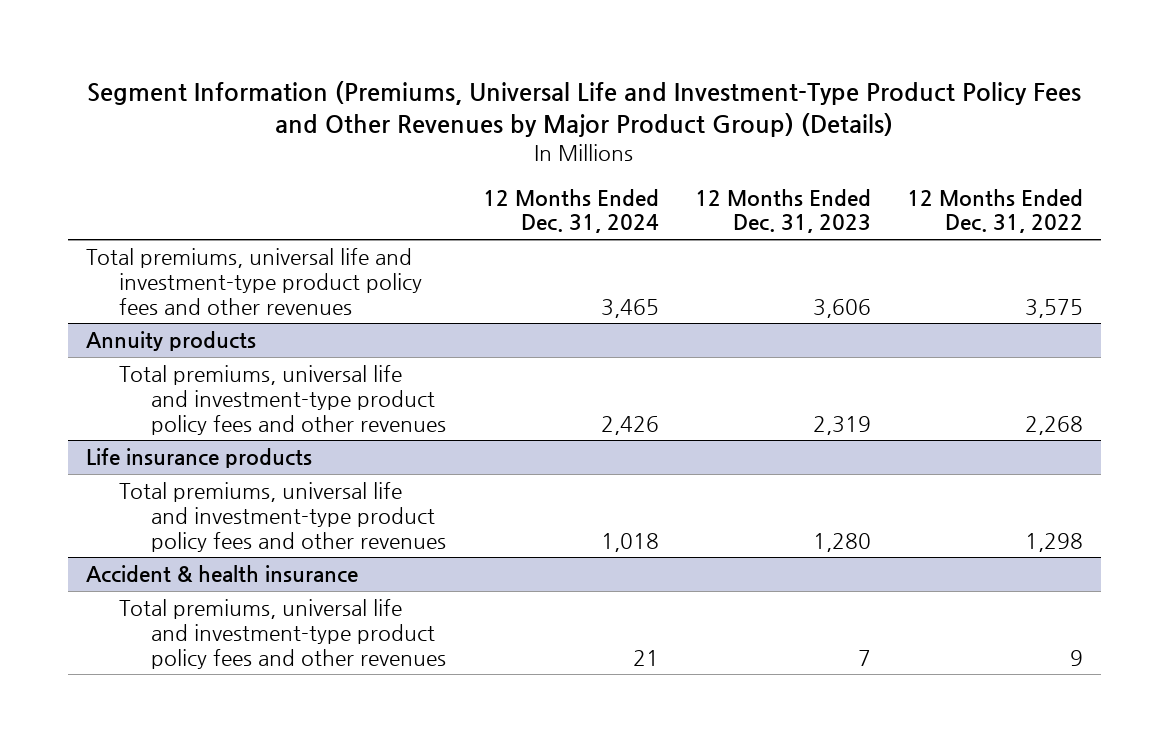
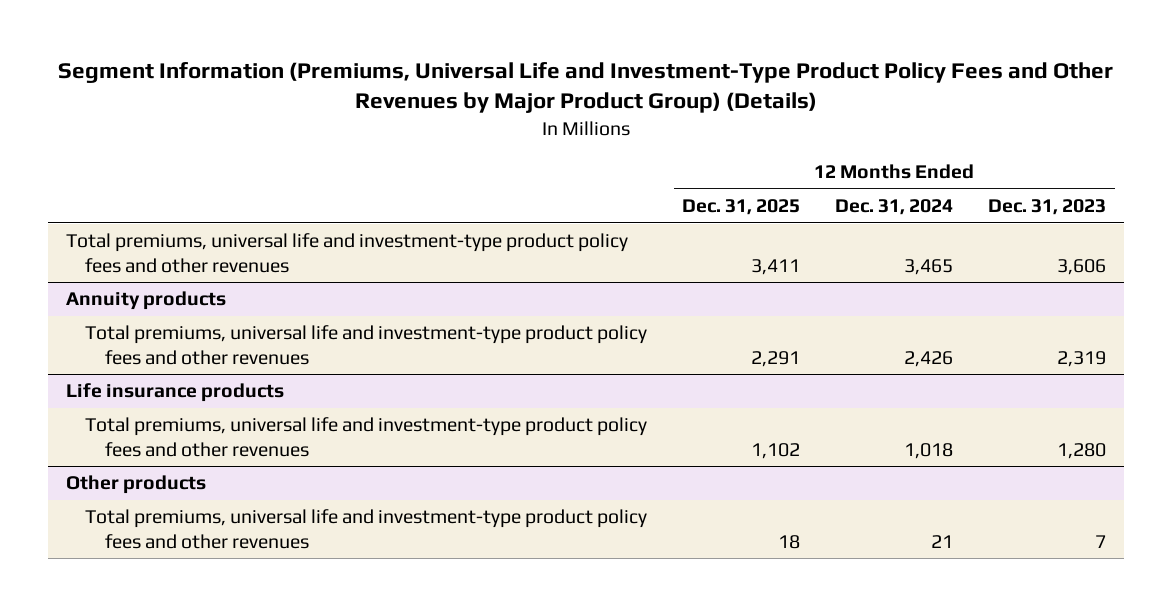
- | 12 Months Ended Dec. 31, 2024 | 12 Months Ended Dec. 31, 2023 | 12 Months Ended Dec. 31, 2022
+ | 12 Months Ended Dec. 31, 2025 | 12 Months Ended Dec. 31, 2024 | 12 Months Ended Dec. 31, 2023
- Accident & health insurance
+ Other products

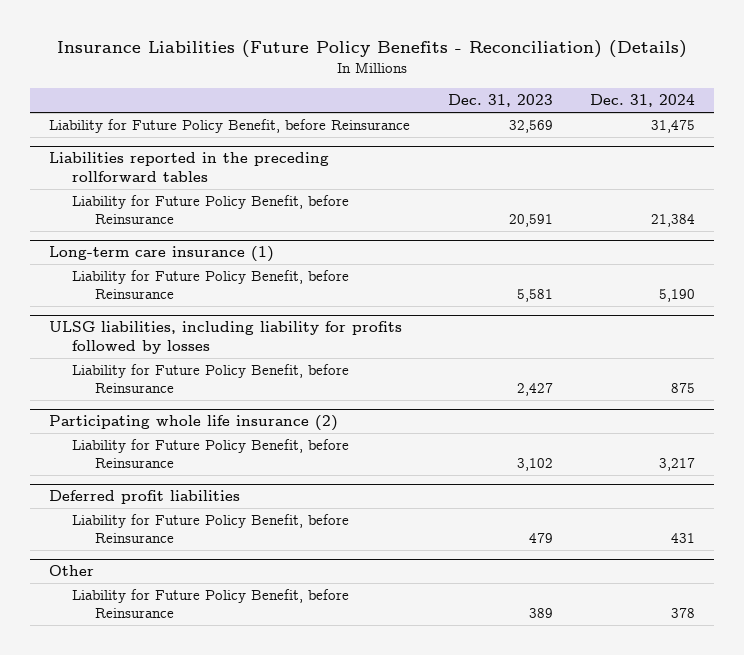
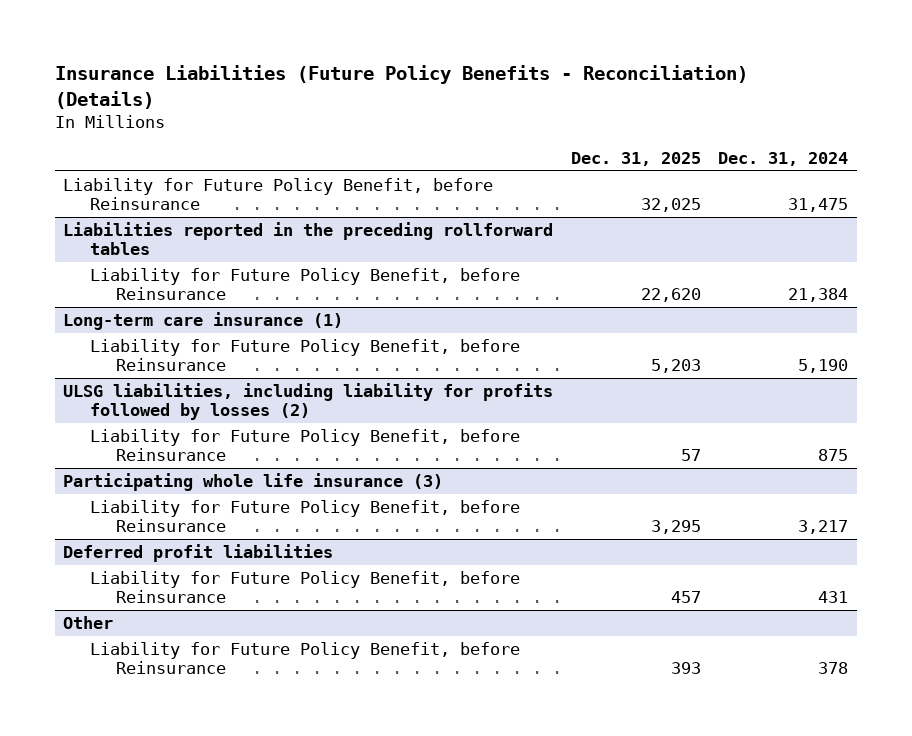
- | Dec. 31, 2023 | Dec. 31, 2024
+ | Dec. 31, 2025 | Dec. 31, 2024
- ULSG liabilities, including liability for profits followed by losses
+ ULSG liabilities, including liability for profits followed by losses (2)
- Participating whole life insurance (2)
+ Participating whole life insurance (3)

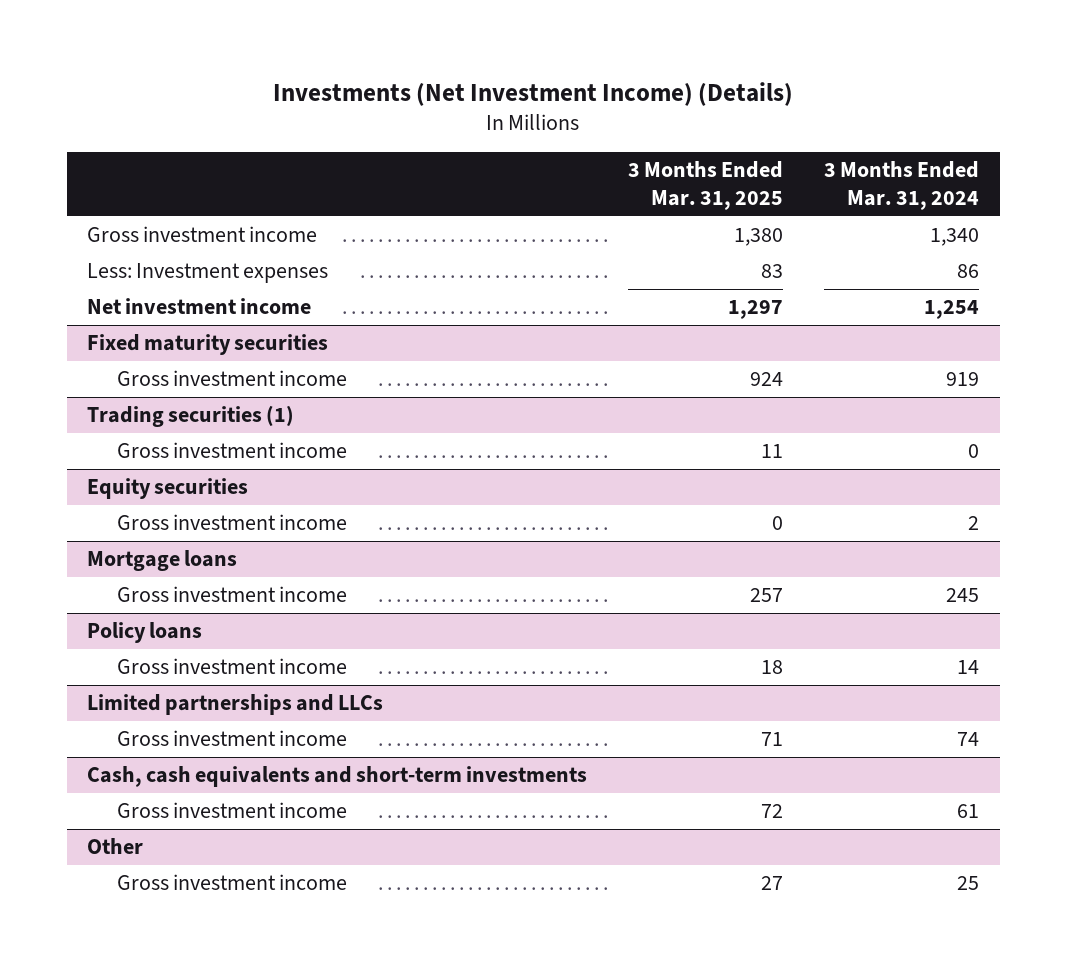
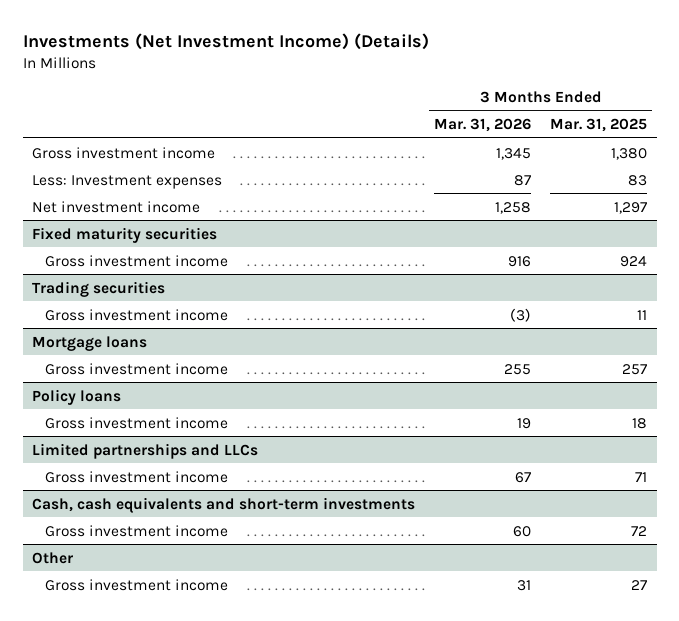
- | 3 Months Ended Mar. 31, 2025 | 3 Months Ended Mar. 31, 2024
+ | 3 Months Ended Mar. 31, 2026 | 3 Months Ended Mar. 31, 2025
- Trading securities (1)
+ Trading securities
- Equity securities
- Gross investment income | 0 | 2

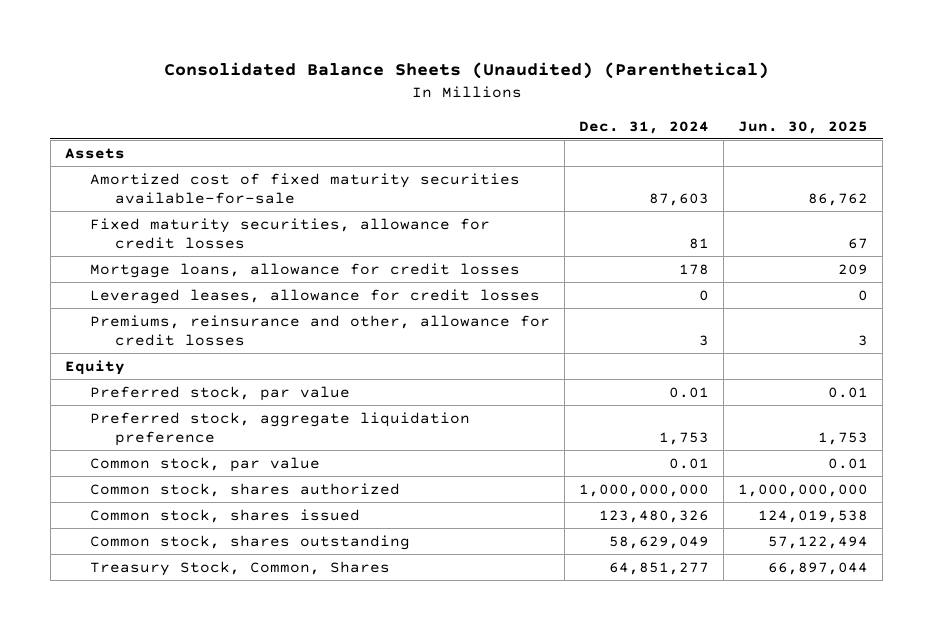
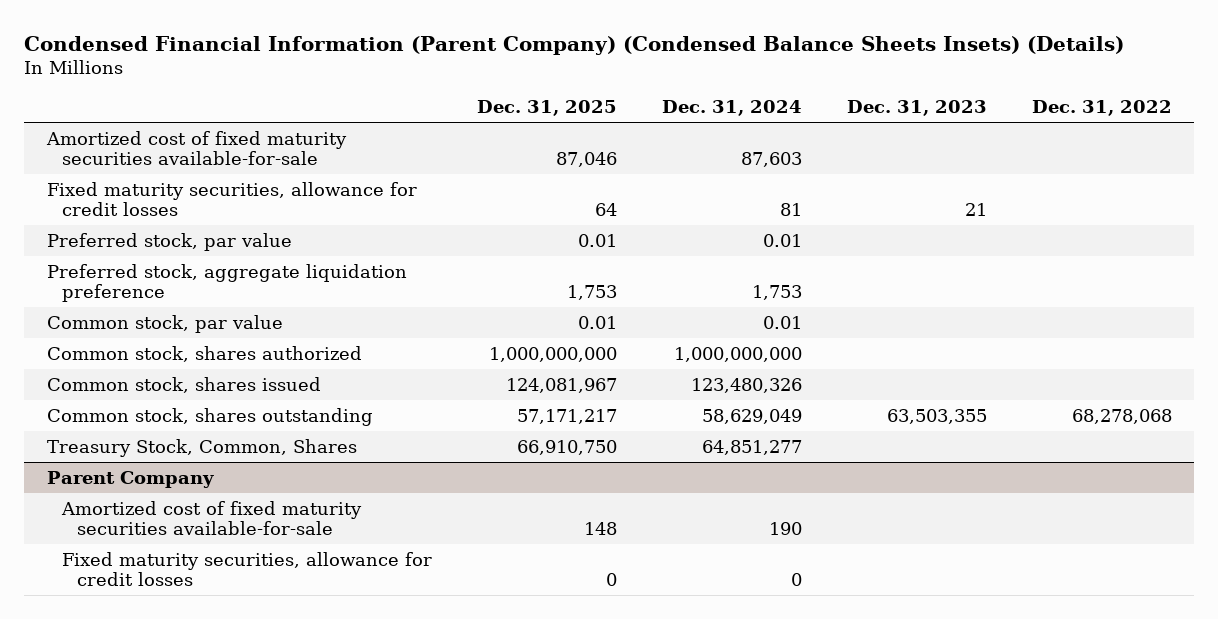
- Consolidated Balance Sheets (Unaudited) (Parenthetical)
+ Condensed Financial Information (Parent Company) (Condensed Balance Sheets Insets) (Details)
- | Dec. 31, 2024 | Jun. 30, 2025
+ | Dec. 31, 2025 | Dec. 31, 2024 | Dec. 31, 2023 | Dec. 31, 2022
- Assets
- Mortgage loans, allowance for credit losses | 178 | 209
- Leveraged leases, allowance for credit losses | 0 | 0
- Premiums, reinsurance and other, allowance for credit losses | 3 | 3
- Equity
+ Parent Company
+ Amortized cost of fixed maturity securities available-for-sale | 148 | 190 | |
+ Fixed maturity securities, allowance for credit losses | 0 | 0 | |

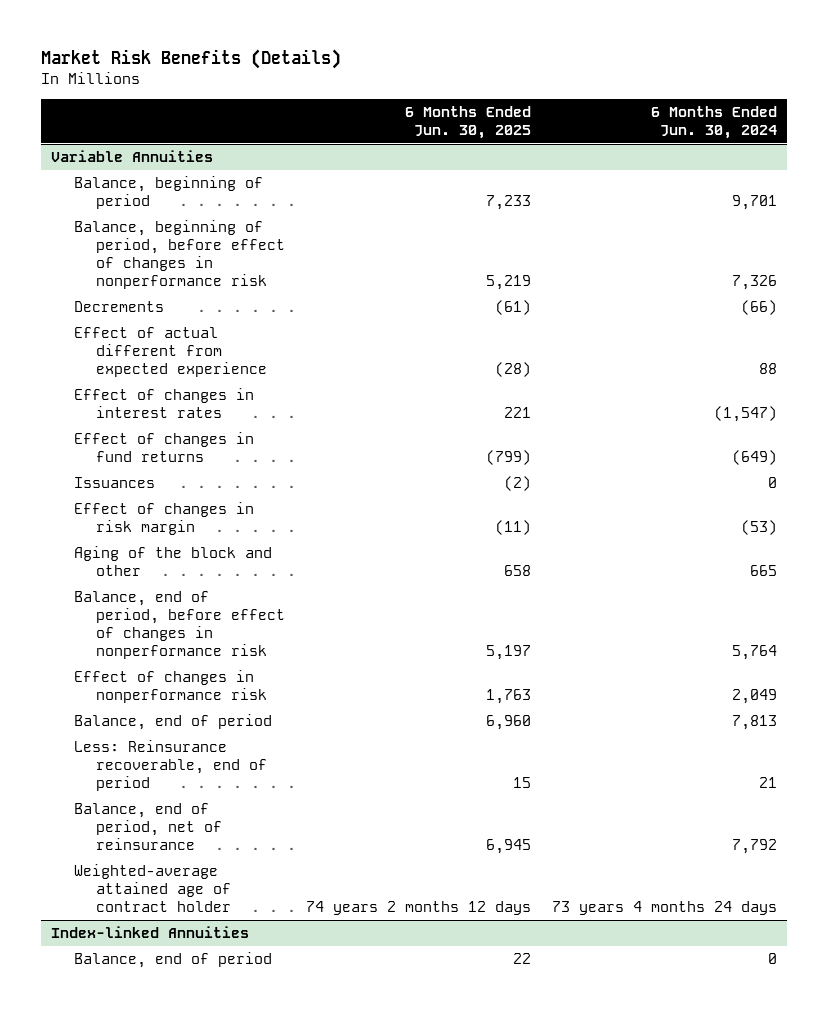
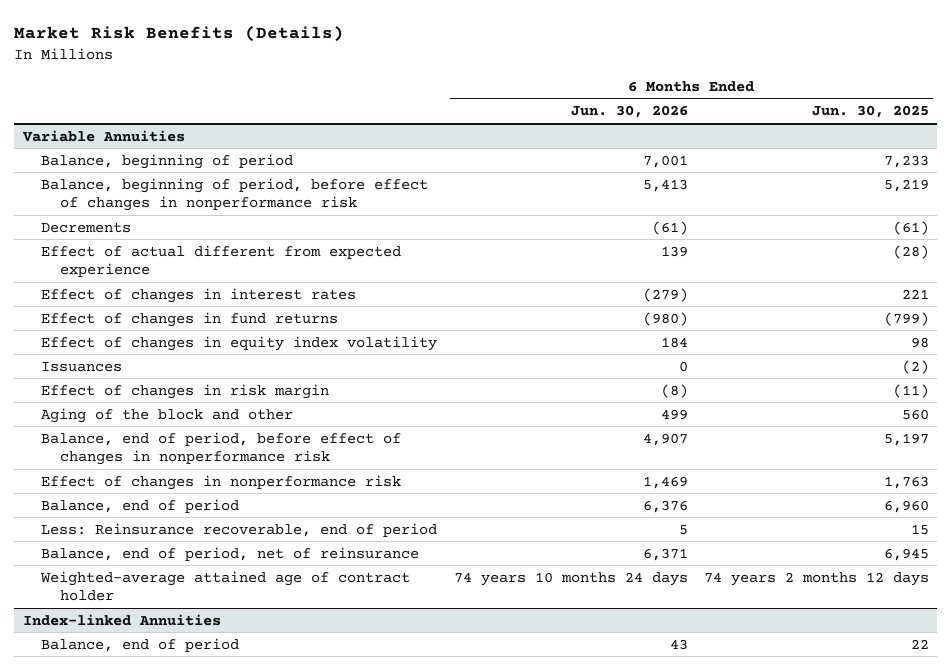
- | 6 Months Ended Jun. 30, 2025 | 6 Months Ended Jun. 30, 2024
+ | 6 Months Ended Jun. 30, 2026 | 6 Months Ended Jun. 30, 2025
@ Variable Annuities
+ Effect of changes in equity index volatility | 184 | 98
- Aging of the block and other | 658 | 665
+ Aging of the block and other | 499 | 560

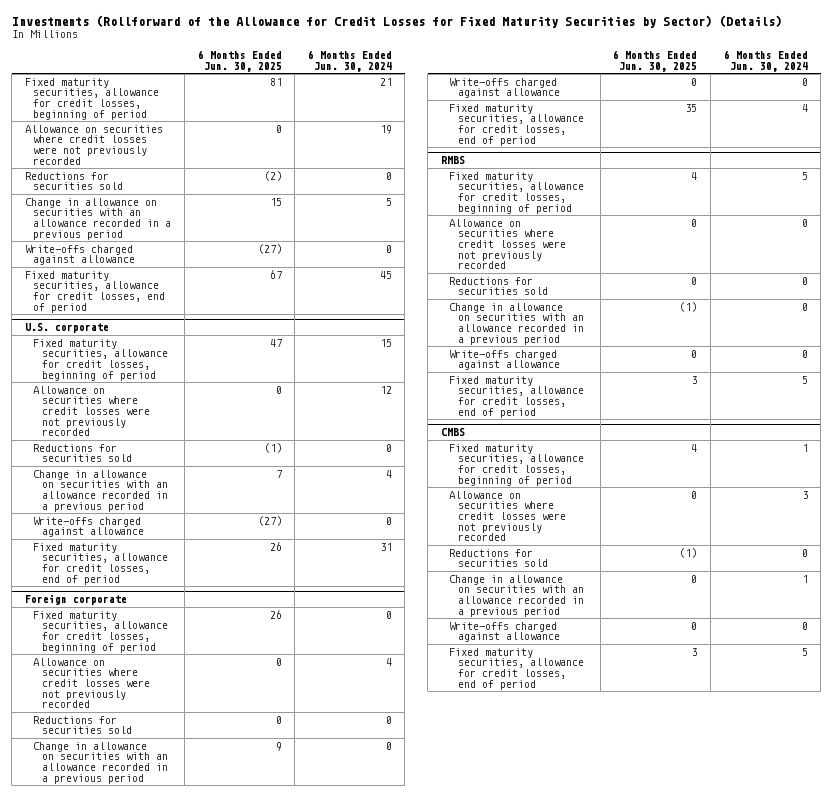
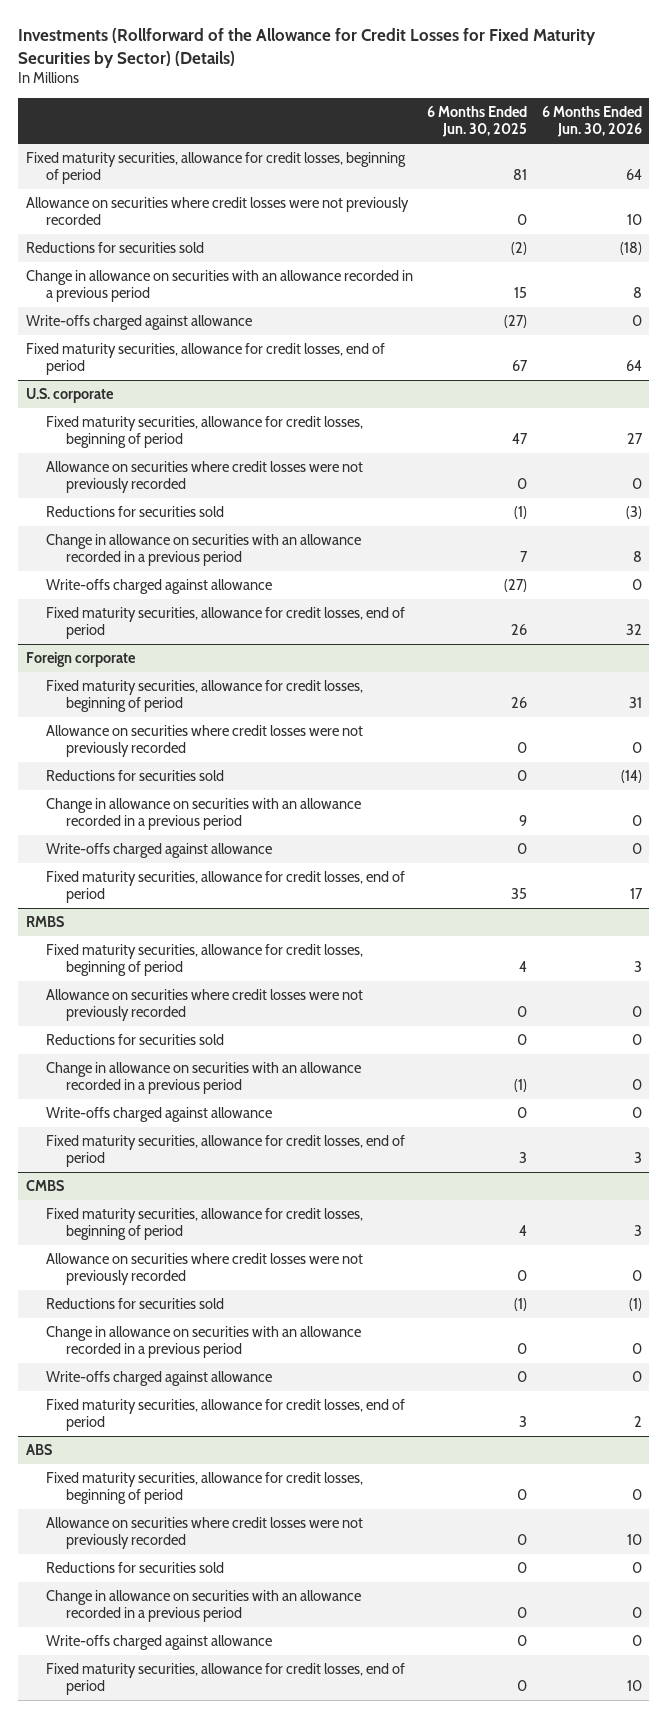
- | 6 Months Ended Jun. 30, 2025 | 6 Months Ended Jun. 30, 2024
+ | 6 Months Ended Jun. 30, 2025 | 6 Months Ended Jun. 30, 2026
+ ABS
+ Fixed maturity securities, allowance for credit losses, beginning of period | 0 | 0
+ Allowance on securities where credit losses were not previously recorded | 0 | 10
+ Reductions for securities sold | 0 | 0
+ Change in allowance on securities with an allowance recorded in a previous period | 0 | 0
+ Write-offs charged against allowance | 0 | 0
+ Fixed maturity securities, allowance for credit losses, end of period | 0 | 10

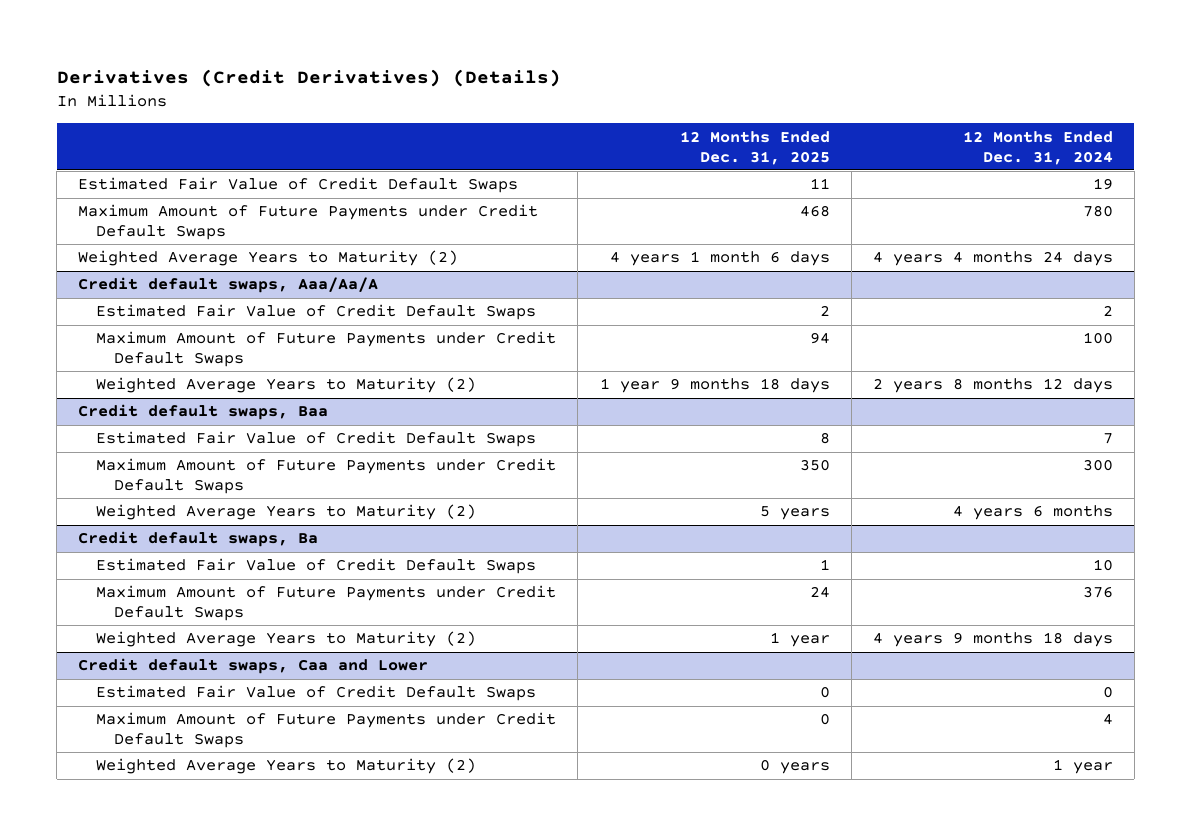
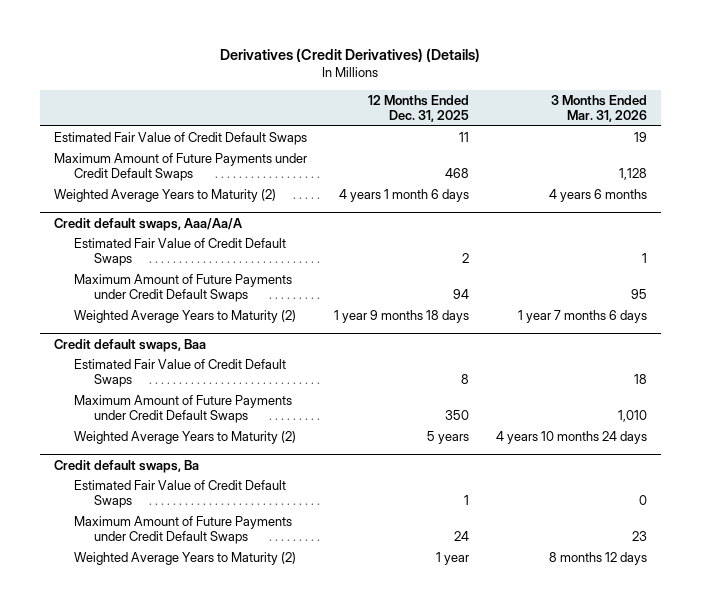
- | 12 Months Ended Dec. 31, 2025 | 12 Months Ended Dec. 31, 2024
+ | 12 Months Ended Dec. 31, 2025 | 3 Months Ended Mar. 31, 2026
- Credit default swaps, Caa and Lower
- Estimated Fair Value of Credit Default Swaps | 0 | 0
- Maximum Amount of Future Payments under Credit Default Swaps | 0 | 4
- Weighted Average Years to Maturity (2) | 0 years | 1 year

